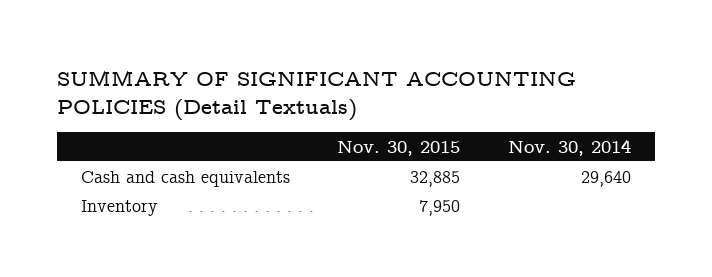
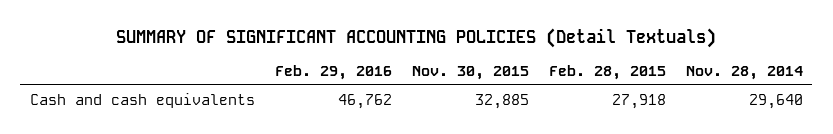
- | Nov. 30, 2015 | Nov. 30, 2014
+ | Feb. 29, 2016 | Nov. 30, 2015 | Feb. 28, 2015 | Nov. 28, 2014
- Inventory | 7,950 |

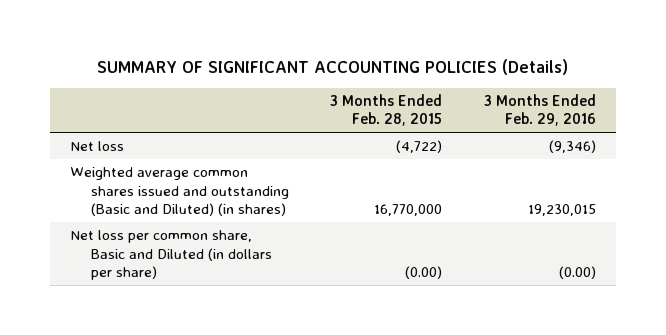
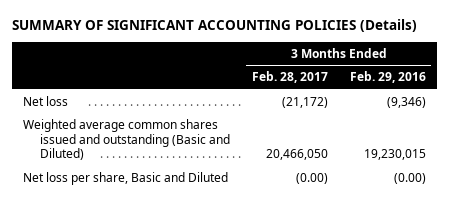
- | 3 Months Ended Feb. 28, 2015 | 3 Months Ended Feb. 29, 2016
+ | 3 Months Ended Feb. 28, 2017 | 3 Months Ended Feb. 29, 2016
- Weighted average common shares issued and outstanding (Basic and Diluted) (in shares) | 16,770,000 | 19,230,015
- Net loss per common share, Basic and Diluted (in dollars per share) | (0.00) | (0.00)
+ Weighted average common shares issued and outstanding (Basic and Diluted) | 20,466,050 | 19,230,015
+ Net loss per share, Basic and Diluted | (0.00) | (0.00)

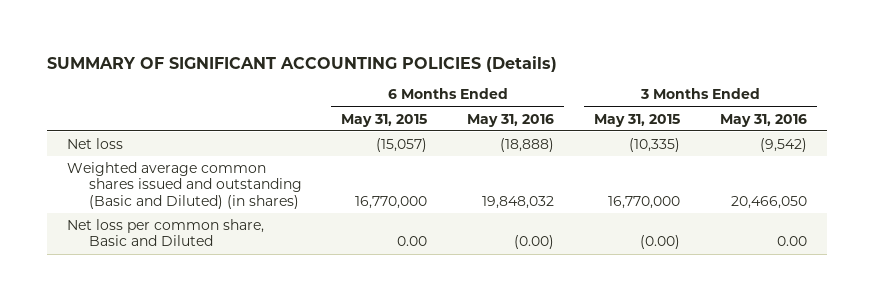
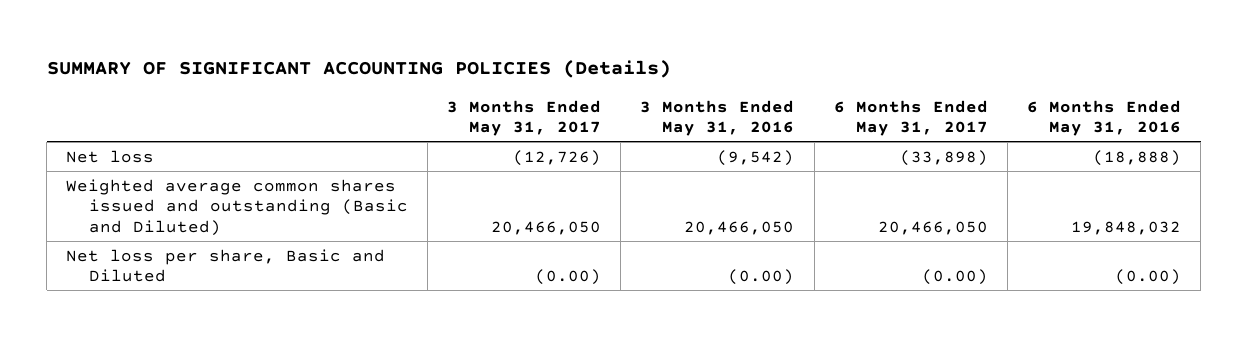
- | 6 Months Ended May 31, 2015 | 6 Months Ended May 31, 2016 | 3 Months Ended May 31, 2015 | 3 Months Ended May 31, 2016
+ | 3 Months Ended May 31, 2017 | 3 Months Ended May 31, 2016 | 6 Months Ended May 31, 2017 | 6 Months Ended May 31, 2016
- Weighted average common shares issued and outstanding (Basic and Diluted) (in shares) | 16,770,000 | 19,848,032 | 16,770,000 | 20,466,050
- Net loss per common share, Basic and Diluted | 0.00 | (0.00) | (0.00) | 0.00
+ Weighted average common shares issued and outstanding (Basic and Diluted) | 20,466,050 | 20,466,050 | 20,466,050 | 19,848,032
+ Net loss per share, Basic and Diluted | (0.00) | (0.00) | (0.00) | (0.00)

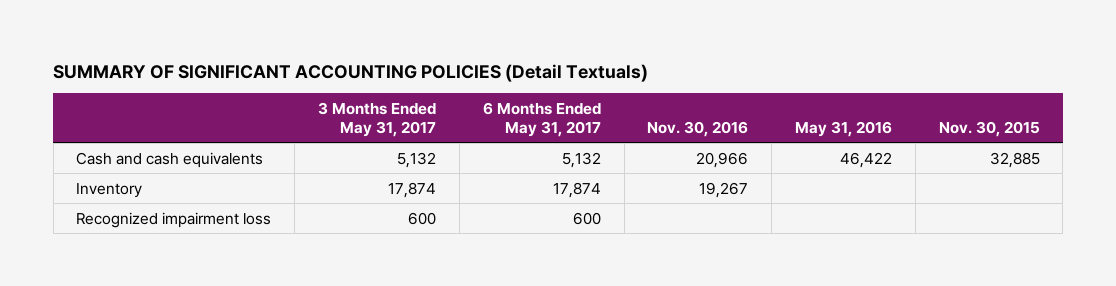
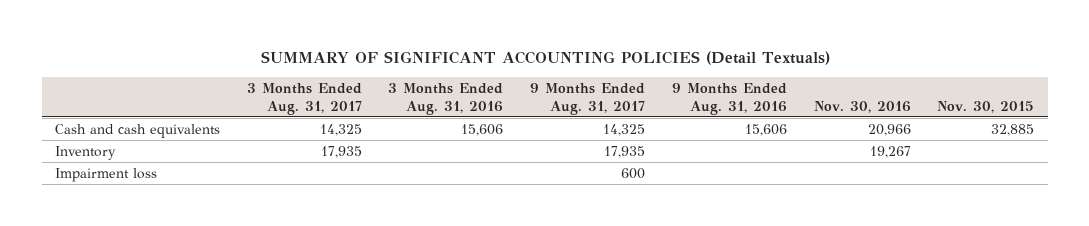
- | 3 Months Ended May 31, 2017 | 6 Months Ended May 31, 2017 | Nov. 30, 2016 | May 31, 2016 | Nov. 30, 2015
+ | 3 Months Ended Aug. 31, 2017 | 3 Months Ended Aug. 31, 2016 | 9 Months Ended Aug. 31, 2017 | 9 Months Ended Aug. 31, 2016 | Nov. 30, 2016 | Nov. 30, 2015
- Recognized impairment loss | 600 | 600 | | |
+ Impairment loss | | | 600 | | |

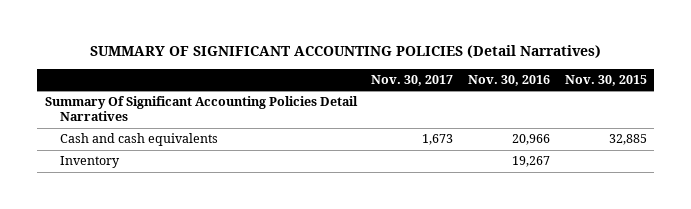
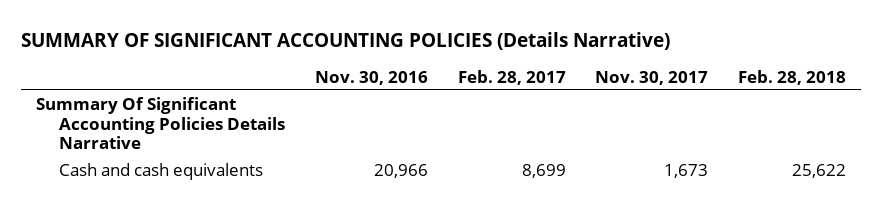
- SUMMARY OF SIGNIFICANT ACCOUNTING POLICIES (Detail Narratives)
+ SUMMARY OF SIGNIFICANT ACCOUNTING POLICIES (Details Narrative)
- | Nov. 30, 2017 | Nov. 30, 2016 | Nov. 30, 2015
+ | Nov. 30, 2016 | Feb. 28, 2017 | Nov. 30, 2017 | Feb. 28, 2018
- Summary Of Significant Accounting Policies Detail Narratives
+ Summary Of Significant Accounting Policies Details Narrative
- Inventory | | 19,267 |

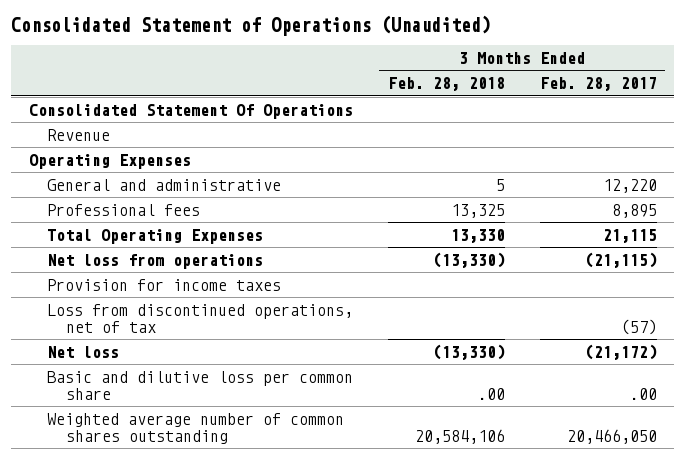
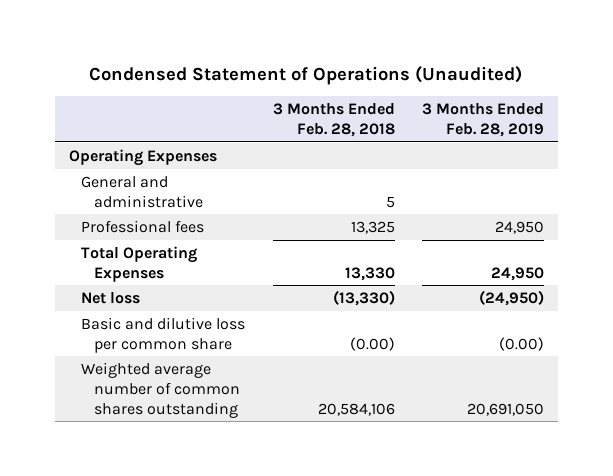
- Consolidated Statement of Operations (Unaudited)
+ Condensed Statement of Operations (Unaudited)
- | 3 Months Ended Feb. 28, 2018 | 3 Months Ended Feb. 28, 2017
+ | 3 Months Ended Feb. 28, 2018 | 3 Months Ended Feb. 28, 2019
- Consolidated Statement Of Operations
- Revenue
- Net loss from operations | (13,330) | (21,115)
- Provision for income taxes
- Loss from discontinued operations, net of tax | | (57)
- Basic and dilutive loss per common share | .00 | .00
+ Basic and dilutive loss per common share | (0.00) | (0.00)

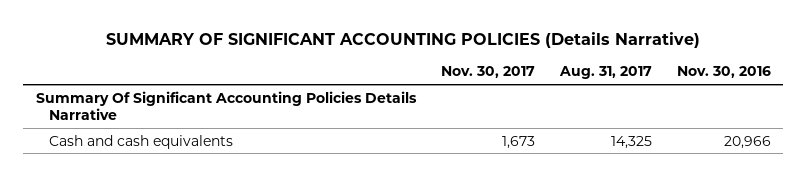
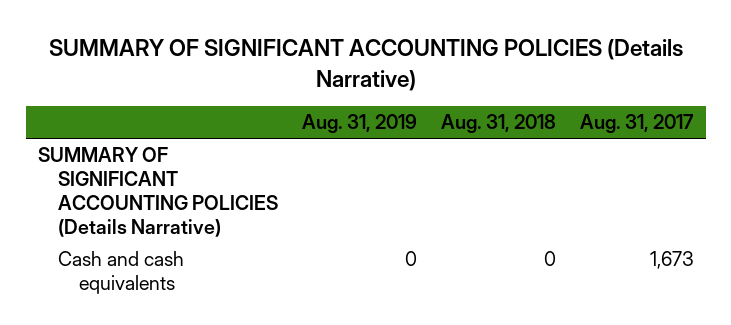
- | Nov. 30, 2017 | Aug. 31, 2017 | Nov. 30, 2016
+ | Aug. 31, 2019 | Aug. 31, 2018 | Aug. 31, 2017
- Summary Of Significant Accounting Policies Details Narrative
- Cash and cash equivalents | 1,673 | 14,325 | 20,966
+ SUMMARY OF SIGNIFICANT ACCOUNTING POLICIES (Details Narrative)
+ Cash and cash equivalents | 0 | 0 | 1,673

